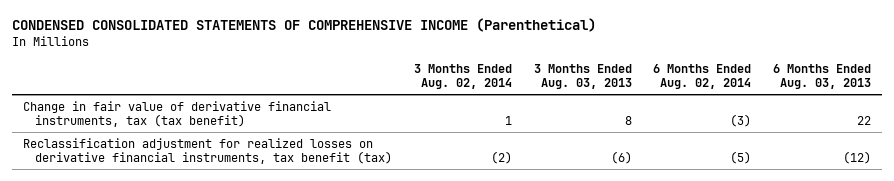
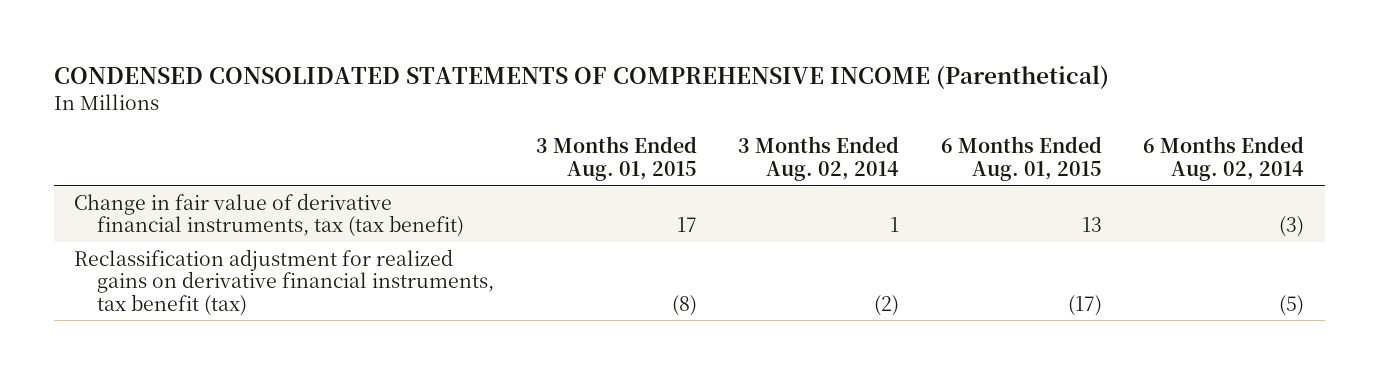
- | 3 Months Ended Aug. 02, 2014 | 3 Months Ended Aug. 03, 2013 | 6 Months Ended Aug. 02, 2014 | 6 Months Ended Aug. 03, 2013
+ | 3 Months Ended Aug. 01, 2015 | 3 Months Ended Aug. 02, 2014 | 6 Months Ended Aug. 01, 2015 | 6 Months Ended Aug. 02, 2014
- Reclassification adjustment for realized losses on derivative financial instruments, tax benefit (tax) | (2) | (6) | (5) | (12)
+ Reclassification adjustment for realized gains on derivative financial instruments, tax benefit (tax) | (8) | (2) | (17) | (5)

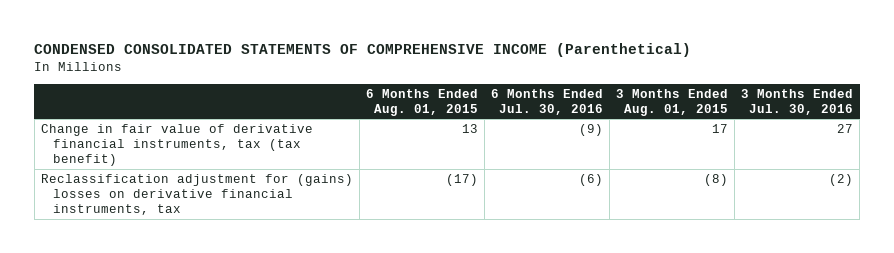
- | 3 Months Ended Aug. 01, 2015 | 3 Months Ended Aug. 02, 2014 | 6 Months Ended Aug. 01, 2015 | 6 Months Ended Aug. 02, 2014
+ | 6 Months Ended Aug. 01, 2015 | 6 Months Ended Jul. 30, 2016 | 3 Months Ended Aug. 01, 2015 | 3 Months Ended Jul. 30, 2016
- Reclassification adjustment for realized gains on derivative financial instruments, tax benefit (tax) | (8) | (2) | (17) | (5)
+ Reclassification adjustment for (gains) losses on derivative financial instruments, tax | (17) | (6) | (8) | (2)

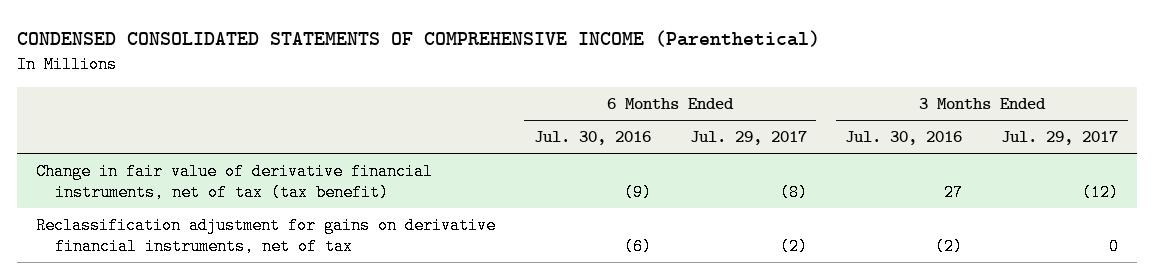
- | 6 Months Ended Aug. 01, 2015 | 6 Months Ended Jul. 30, 2016 | 3 Months Ended Aug. 01, 2015 | 3 Months Ended Jul. 30, 2016
+ | 6 Months Ended Jul. 30, 2016 | 6 Months Ended Jul. 29, 2017 | 3 Months Ended Jul. 30, 2016 | 3 Months Ended Jul. 29, 2017
- Change in fair value of derivative financial instruments, tax (tax benefit) | 13 | (9) | 17 | 27
- Reclassification adjustment for (gains) losses on derivative financial instruments, tax | (17) | (6) | (8) | (2)
+ Change in fair value of derivative financial instruments, net of tax (tax benefit) | (9) | (8) | 27 | (12)
+ Reclassification adjustment for gains on derivative financial instruments, net of tax | (6) | (2) | (2) | 0

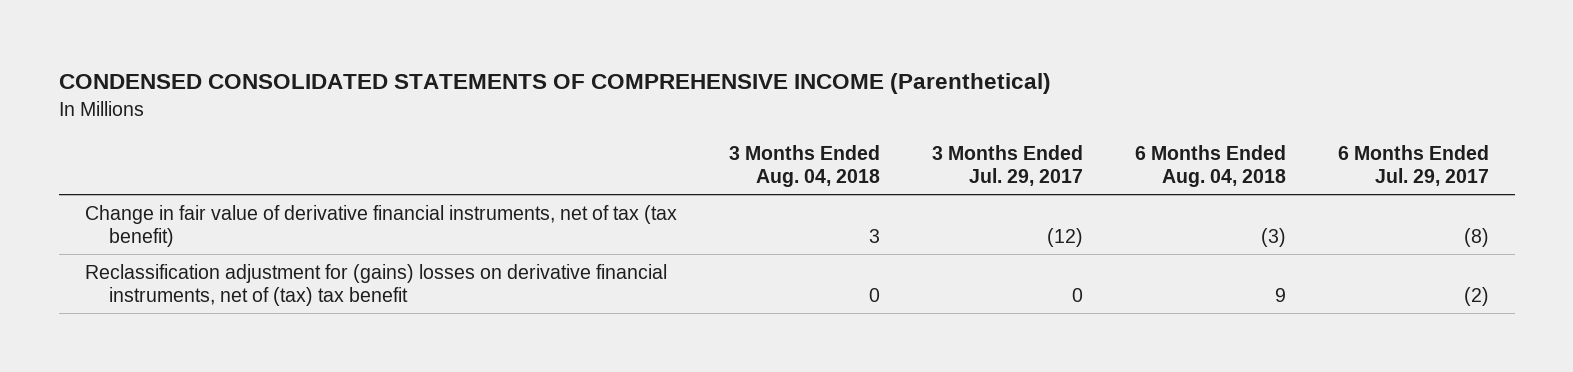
- | 6 Months Ended Jul. 30, 2016 | 6 Months Ended Jul. 29, 2017 | 3 Months Ended Jul. 30, 2016 | 3 Months Ended Jul. 29, 2017
+ | 3 Months Ended Aug. 04, 2018 | 3 Months Ended Jul. 29, 2017 | 6 Months Ended Aug. 04, 2018 | 6 Months Ended Jul. 29, 2017
- Reclassification adjustment for gains on derivative financial instruments, net of tax | (6) | (2) | (2) | 0
+ Reclassification adjustment for (gains) losses on derivative financial instruments, net of (tax) tax benefit | 0 | 0 | 9 | (2)

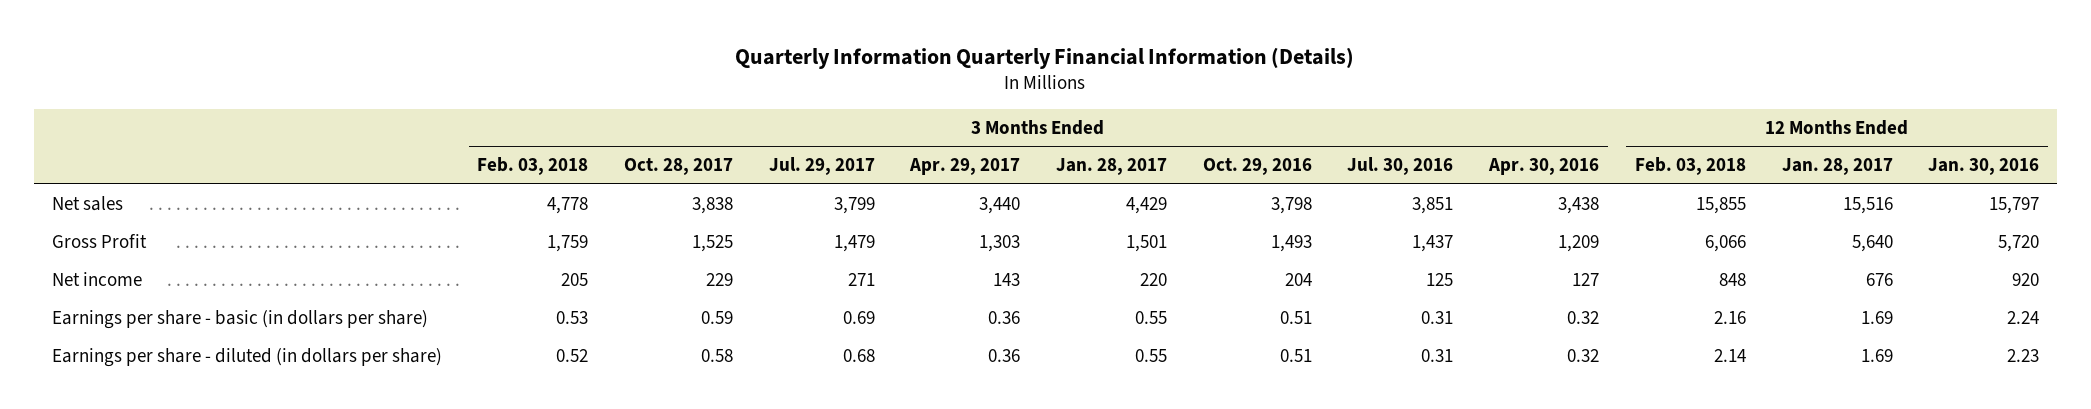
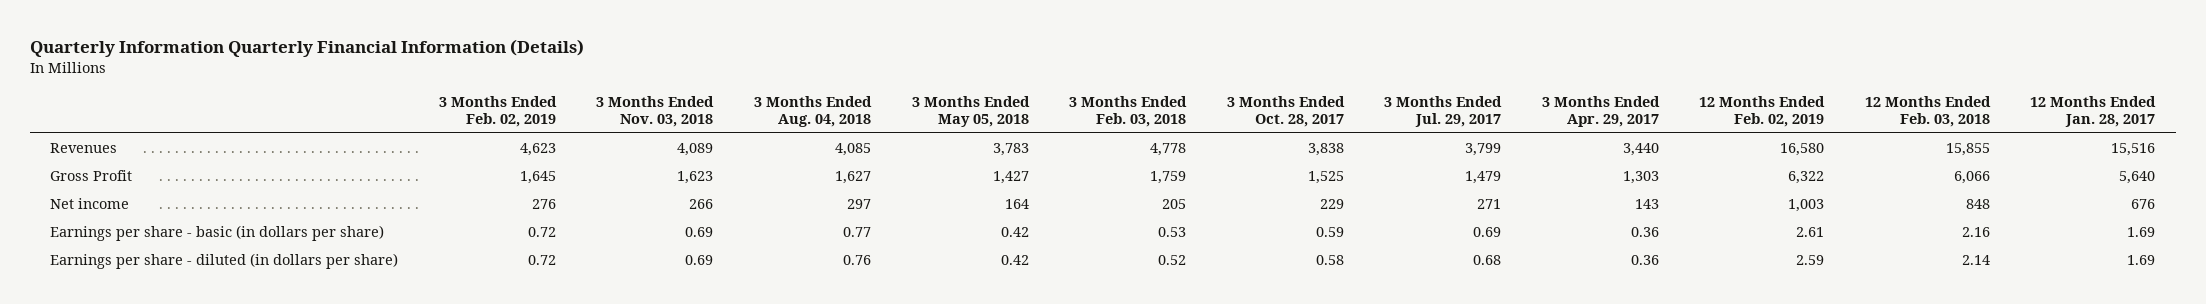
- | 3 Months Ended Feb. 03, 2018 | 3 Months Ended Oct. 28, 2017 | 3 Months Ended Jul. 29, 2017 | 3 Months Ended Apr. 29, 2017 | 3 Months Ended Jan. 28, 2017 | 3 Months Ended Oct. 29, 2016 | 3 Months Ended Jul. 30, 2016 | 3 Months Ended Apr. 30, 2016 | 12 Months Ended Feb. 03, 2018 | 12 Months Ended Jan. 28, 2017 | 12 Months Ended Jan. 30, 2016
+ | 3 Months Ended Feb. 02, 2019 | 3 Months Ended Nov. 03, 2018 | 3 Months Ended Aug. 04, 2018 | 3 Months Ended May 05, 2018 | 3 Months Ended Feb. 03, 2018 | 3 Months Ended Oct. 28, 2017 | 3 Months Ended Jul. 29, 2017 | 3 Months Ended Apr. 29, 2017 | 12 Months Ended Feb. 02, 2019 | 12 Months Ended Feb. 03, 2018 | 12 Months Ended Jan. 28, 2017
- Net sales | 4,778 | 3,838 | 3,799 | 3,440 | 4,429 | 3,798 | 3,851 | 3,438 | 15,855 | 15,516 | 15,797
+ Revenues | 4,623 | 4,089 | 4,085 | 3,783 | 4,778 | 3,838 | 3,799 | 3,440 | 16,580 | 15,855 | 15,516

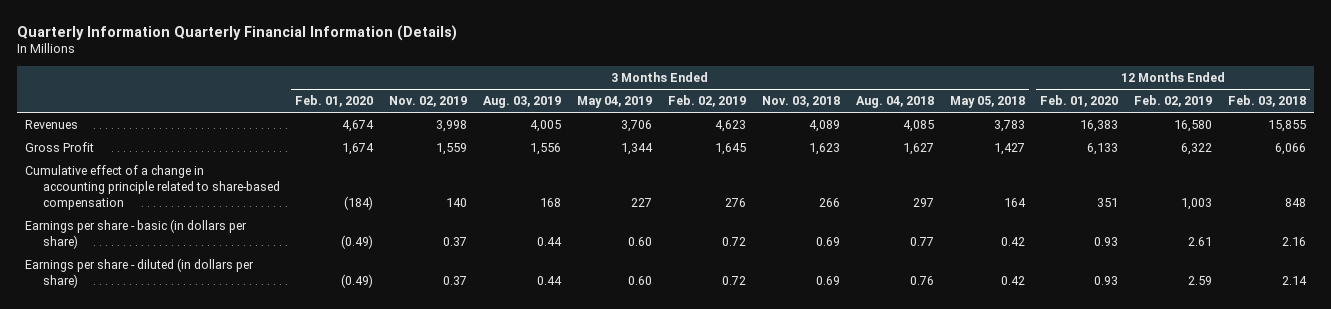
- | 3 Months Ended Feb. 02, 2019 | 3 Months Ended Nov. 03, 2018 | 3 Months Ended Aug. 04, 2018 | 3 Months Ended May 05, 2018 | 3 Months Ended Feb. 03, 2018 | 3 Months Ended Oct. 28, 2017 | 3 Months Ended Jul. 29, 2017 | 3 Months Ended Apr. 29, 2017 | 12 Months Ended Feb. 02, 2019 | 12 Months Ended Feb. 03, 2018 | 12 Months Ended Jan. 28, 2017
+ | 3 Months Ended Feb. 01, 2020 | 3 Months Ended Nov. 02, 2019 | 3 Months Ended Aug. 03, 2019 | 3 Months Ended May 04, 2019 | 3 Months Ended Feb. 02, 2019 | 3 Months Ended Nov. 03, 2018 | 3 Months Ended Aug. 04, 2018 | 3 Months Ended May 05, 2018 | 12 Months Ended Feb. 01, 2020 | 12 Months Ended Feb. 02, 2019 | 12 Months Ended Feb. 03, 2018
- Net income | 276 | 266 | 297 | 164 | 205 | 229 | 271 | 143 | 1,003 | 848 | 676
+ Cumulative effect of a change in accounting principle related to share-based compensation | (184) | 140 | 168 | 227 | 276 | 266 | 297 | 164 | 351 | 1,003 | 848

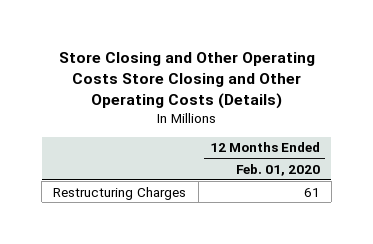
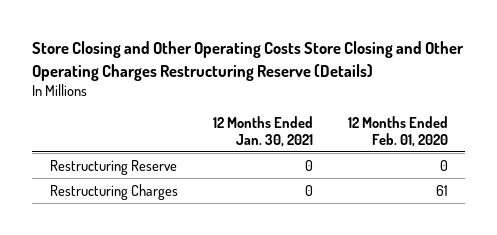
- Store Closing and Other Operating Costs Store Closing and Other Operating Costs (Details)
+ Store Closing and Other Operating Costs Store Closing and Other Operating Charges Restructuring Reserve (Details)
- | 12 Months Ended Feb. 01, 2020
+ | 12 Months Ended Jan. 30, 2021 | 12 Months Ended Feb. 01, 2020
+ Restructuring Reserve | 0 | 0

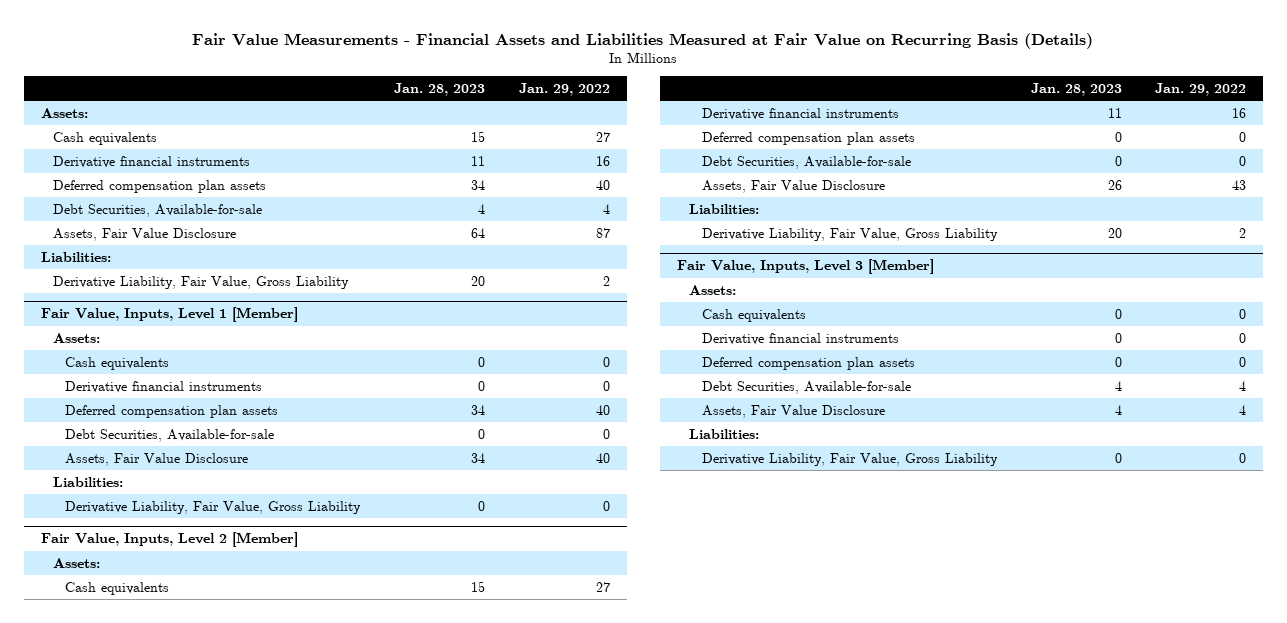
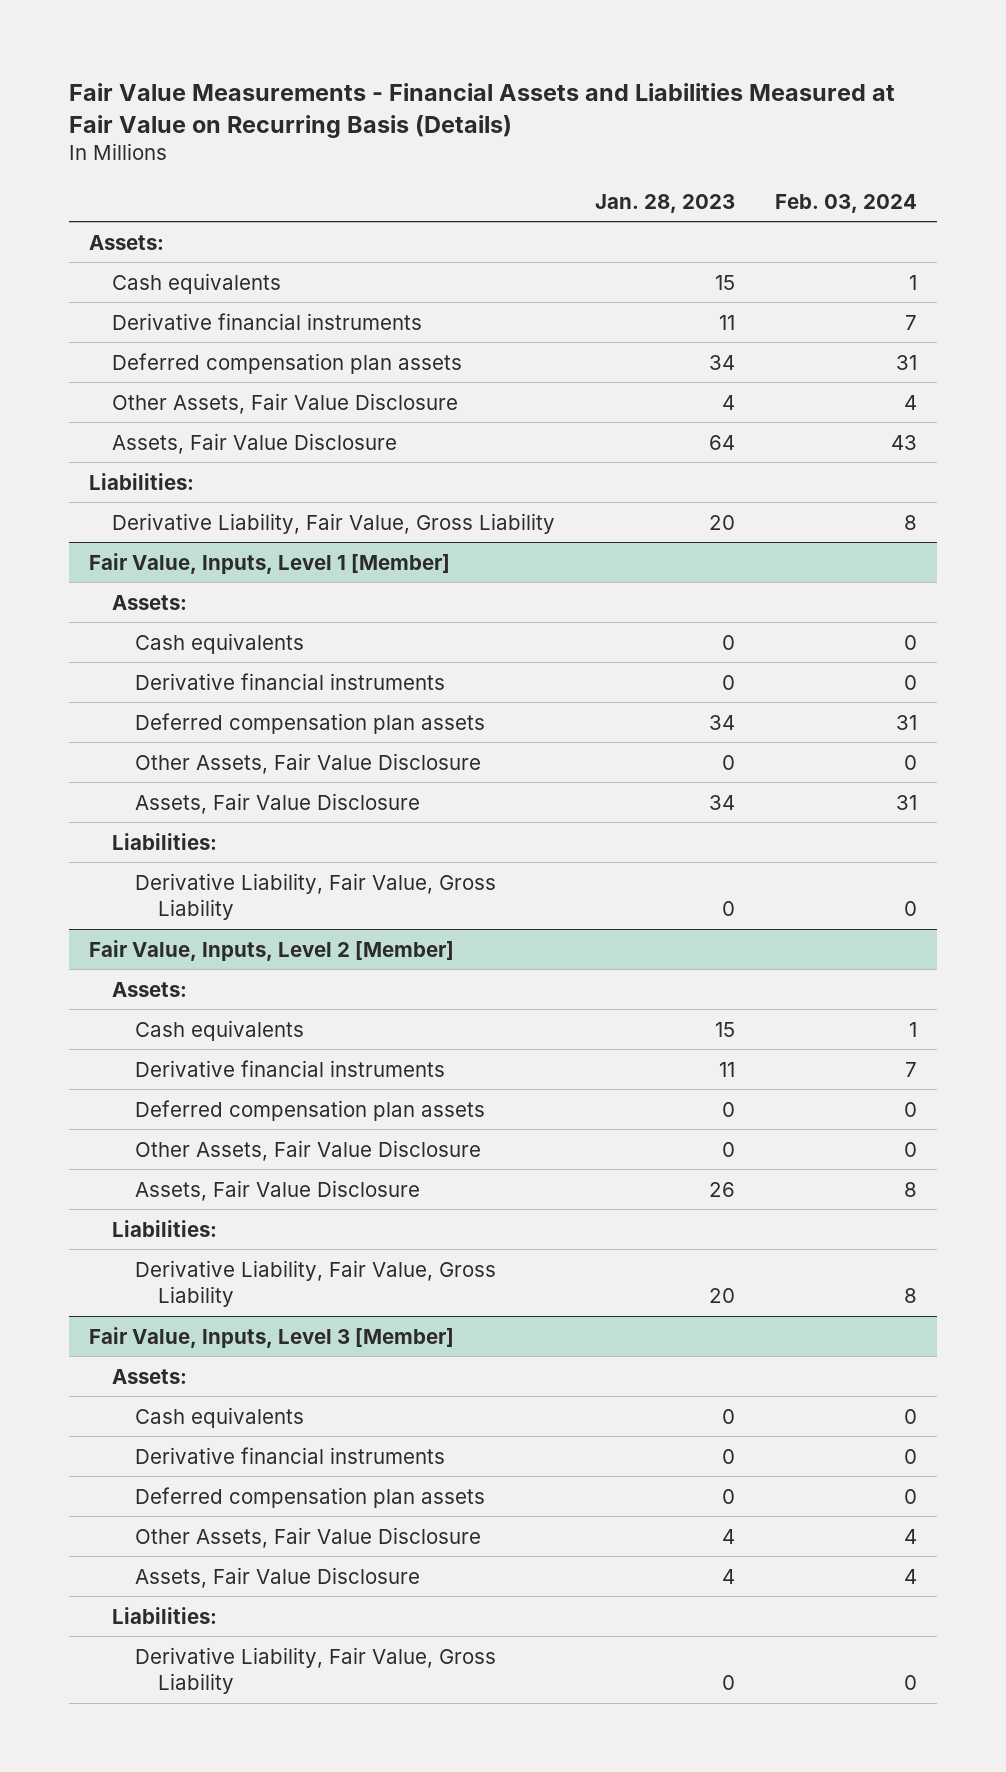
- | Jan. 28, 2023 | Jan. 29, 2022
+ | Jan. 28, 2023 | Feb. 03, 2024
- Debt Securities, Available-for-sale | 4 | 4
+ Other Assets, Fair Value Disclosure | 4 | 4
@ Fair Value, Inputs, Level 1 [Member]
- Debt Securities, Available-for-sale | 0 | 0
+ Other Assets, Fair Value Disclosure | 0 | 0
@ Fair Value, Inputs, Level 2 [Member]
- Debt Securities, Available-for-sale | 0 | 0
+ Other Assets, Fair Value Disclosure | 0 | 0
@ Fair Value, Inputs, Level 3 [Member]
- Debt Securities, Available-for-sale | 4 | 4
+ Other Assets, Fair Value Disclosure | 4 | 4

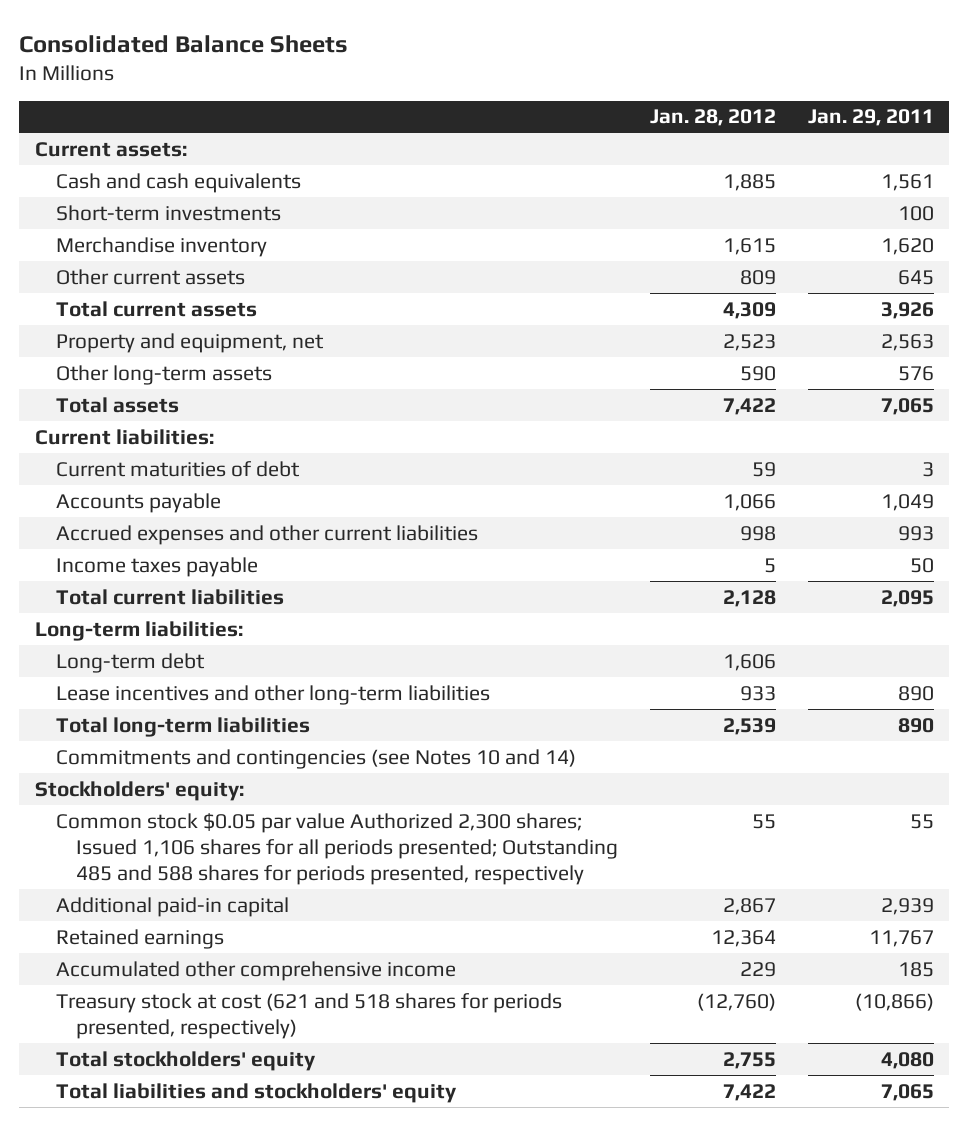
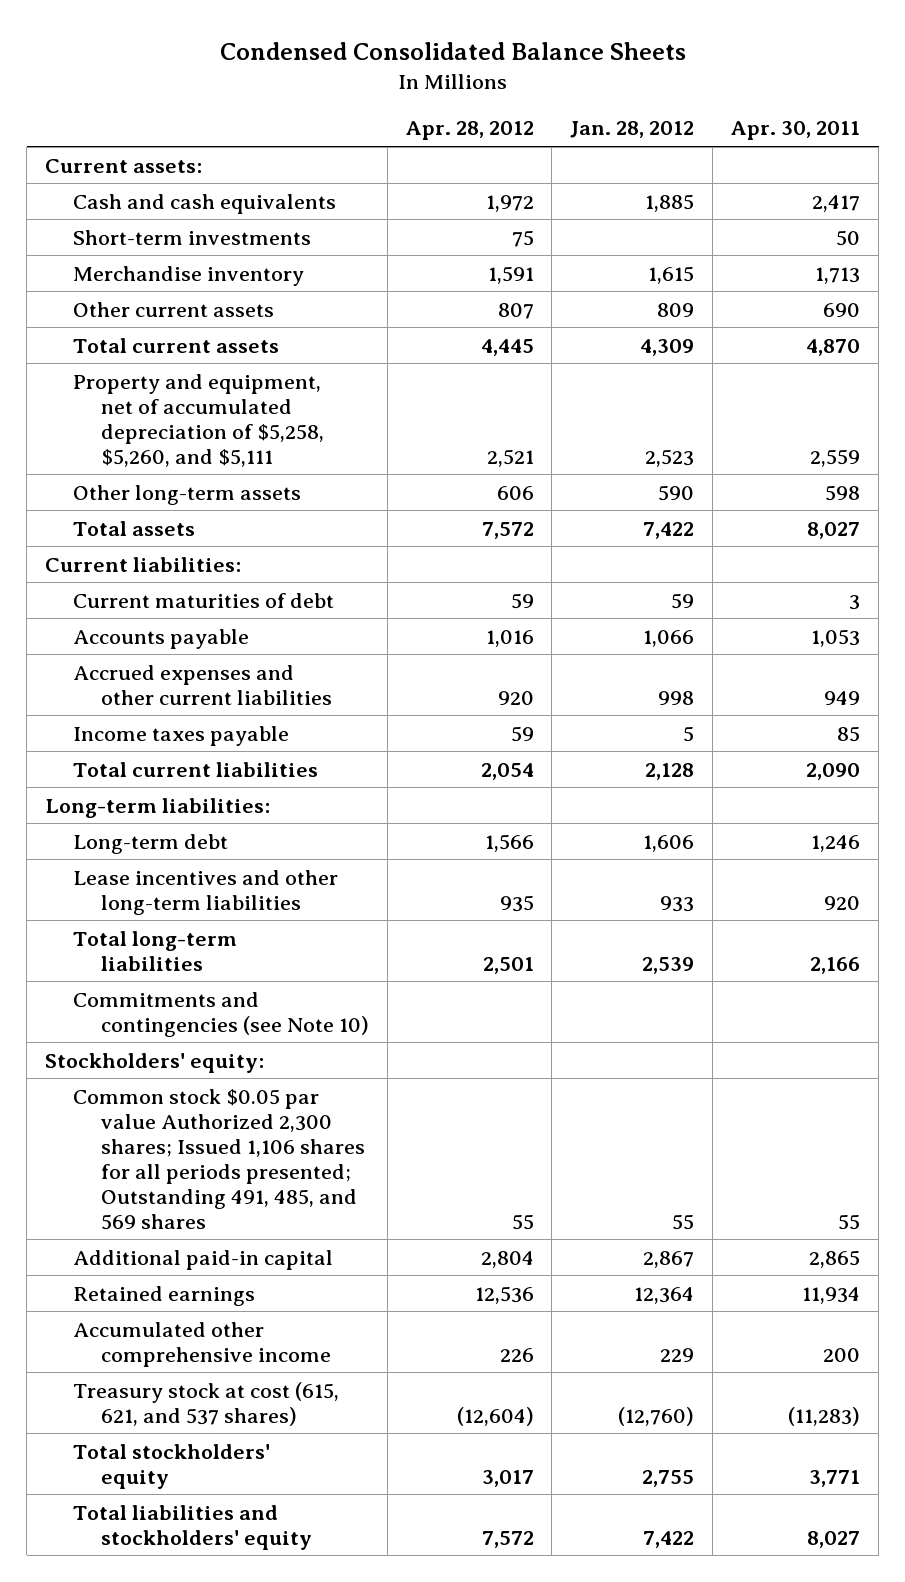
- Consolidated Balance Sheets
+ Condensed Consolidated Balance Sheets
- | Jan. 28, 2012 | Jan. 29, 2011
+ | Apr. 28, 2012 | Jan. 28, 2012 | Apr. 30, 2011
- Property and equipment, net | 2,523 | 2,563
+ Property and equipment, net of accumulated depreciation of $5,258, $5,260, and $5,111 | 2,521 | 2,523 | 2,559
- Commitments and contingencies (see Notes 10 and 14)
+ Commitments and contingencies (see Note 10)
- Common stock $0.05 par value Authorized 2,300 shares; Issued 1,106 shares for all periods presented; Outstanding 485 and 588 shares for periods presented, respectively | 55 | 55
+ Common stock $0.05 par value Authorized 2,300 shares; Issued 1,106 shares for all periods presented; Outstanding 491, 485, and 569 shares | 55 | 55 | 55
- Treasury stock at cost (621 and 518 shares for periods presented, respectively) | (12,760) | (10,866)
+ Treasury stock at cost (615, 621, and 537 shares) | (12,604) | (12,760) | (11,283)

